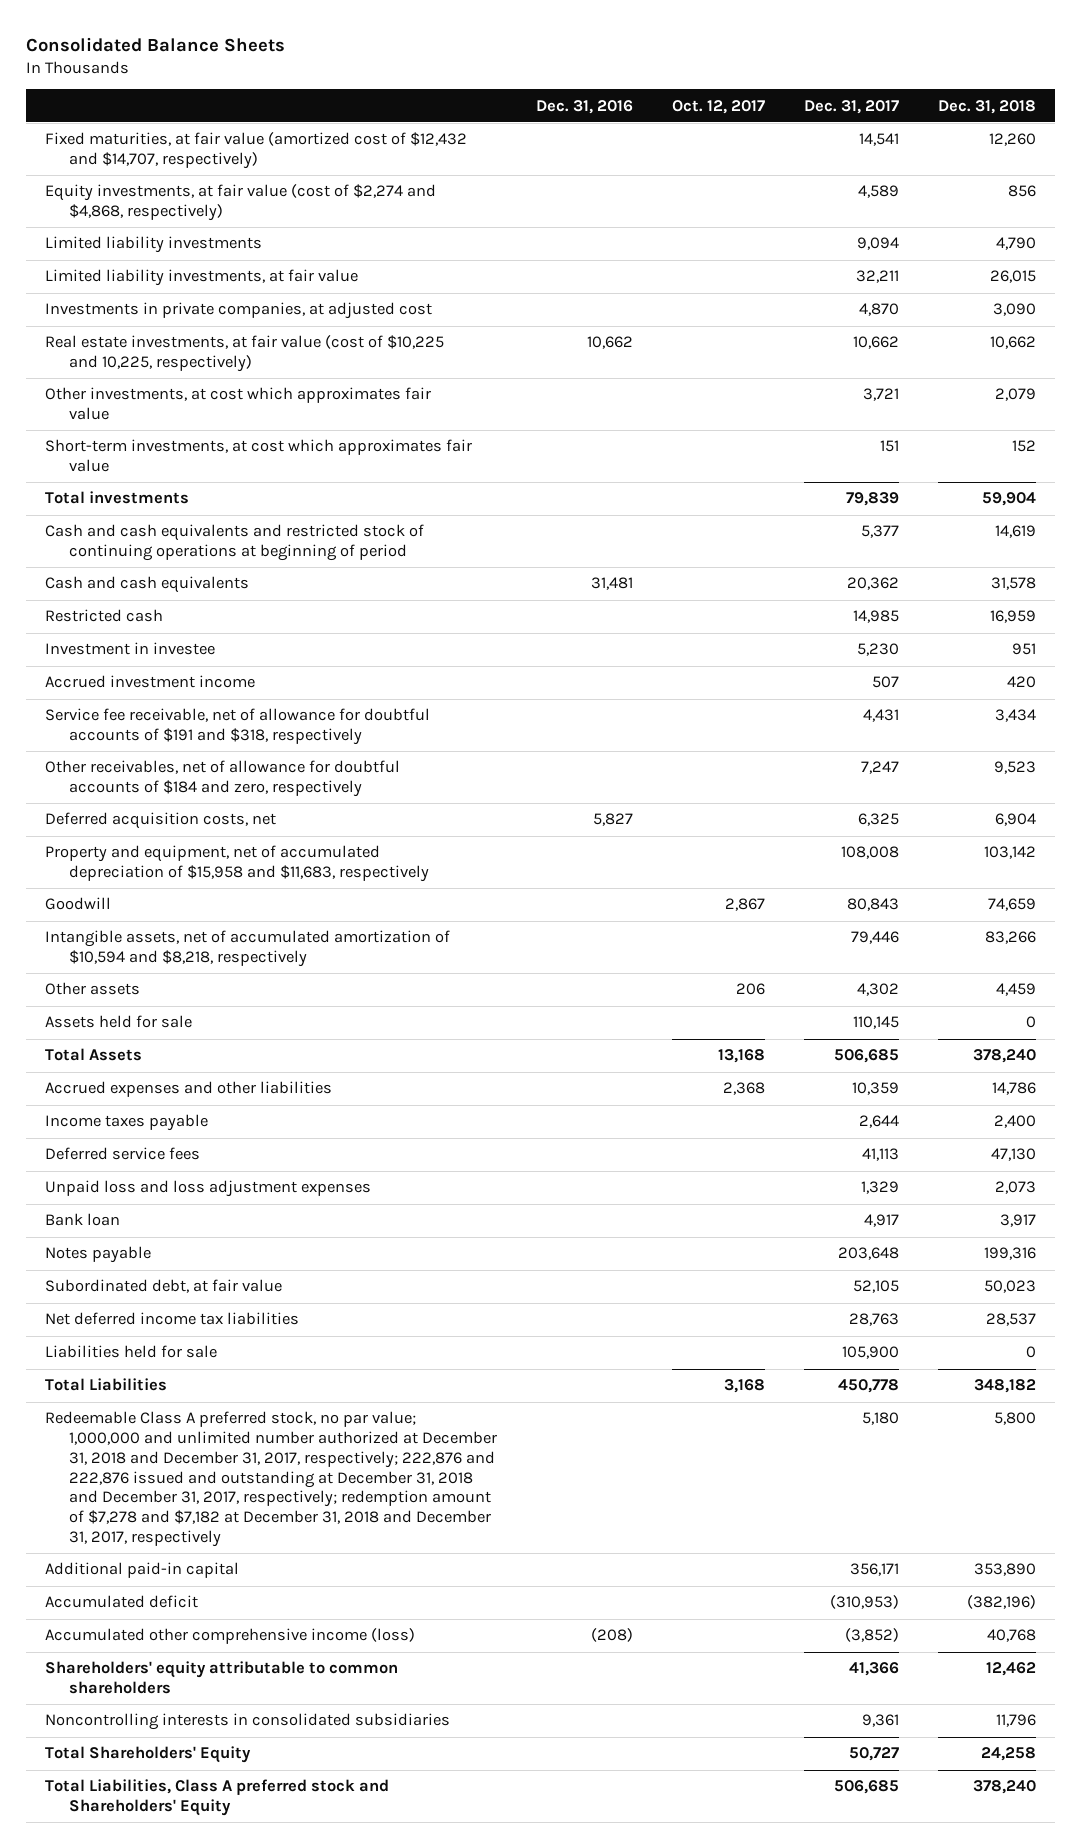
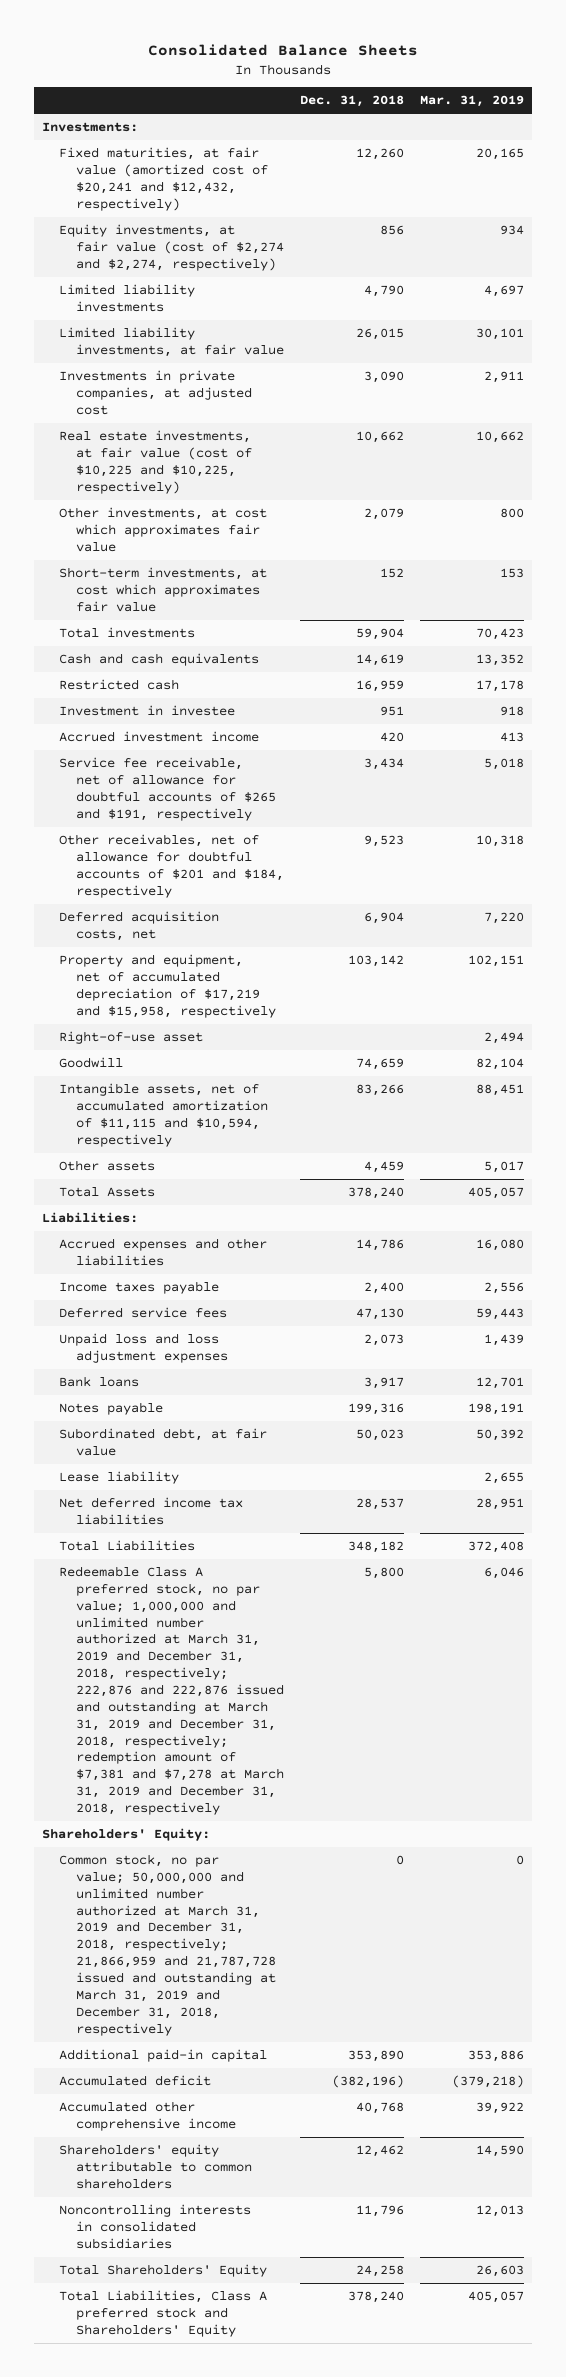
- | Dec. 31, 2016 | Oct. 12, 2017 | Dec. 31, 2017 | Dec. 31, 2018
+ | Dec. 31, 2018 | Mar. 31, 2019
- Fixed maturities, at fair value (amortized cost of $12,432 and $14,707, respectively) | | | 14,541 | 12,260
- Equity investments, at fair value (cost of $2,274 and $4,868, respectively) | | | 4,589 | 856
+ Investments:
+ Fixed maturities, at fair value (amortized cost of $20,241 and $12,432, respectively) | 12,260 | 20,165
+ Equity investments, at fair value (cost of $2,274 and $2,274, respectively) | 856 | 934
- Real estate investments, at fair value (cost of $10,225 and 10,225, respectively) | 10,662 | | 10,662 | 10,662
+ Real estate investments, at fair value (cost of $10,225 and $10,225, respectively) | 10,662 | 10,662
- Cash and cash equivalents and restricted stock of continuing operations at beginning of period | | | 5,377 | 14,619
- Cash and cash equivalents | 31,481 | | 20,362 | 31,578
+ Cash and cash equivalents | 14,619 | 13,352
- Service fee receivable, net of allowance for doubtful accounts of $191 and $318, respectively | | | 4,431 | 3,434
- Other receivables, net of allowance for doubtful accounts of $184 and zero, respectively | | | 7,247 | 9,523
+ Service fee receivable, net of allowance for doubtful accounts of $265 and $191, respectively | 3,434 | 5,018
+ Other receivables, net of allowance for doubtful accounts of $201 and $184, respectively | 9,523 | 10,318
- Property and equipment, net of accumulated depreciation of $15,958 and $11,683, respectively | | | 108,008 | 103,142
+ Property and equipment, net of accumulated depreciation of $17,219 and $15,958, respectively | 103,142 | 102,151
+ Right-of-use asset | | 2,494
- Intangible assets, net of accumulated amortization of $10,594 and $8,218, respectively | | | 79,446 | 83,266
+ Intangible assets, net of accumulated amortization of $11,115 and $10,594, respectively | 83,266 | 88,451
- Assets held for sale | | | 110,145 | 0
+ Liabilities:
- Bank loan | | | 4,917 | 3,917
+ Bank loans | 3,917 | 12,701
+ Lease liability | | 2,655
- Liabilities held for sale | | | 105,900 | 0
- Redeemable Class A preferred stock, no par value; 1,000,000 and unlimited number authorized at December 31, 2018 and December 31, 2017, respectively; 222,876 and 222,876 issued and outstanding at December 31, 2018 and December 31, 2017, respectively; redemption amount of $7,278 and $7,182 at December 31, 2018 and December 31, 2017, respectively | | | 5,180 | 5,800
+ Redeemable Class A preferred stock, no par value; 1,000,000 and unlimited number authorized at March 31, 2019 and December 31, 2018, respectively; 222,876 and 222,876 issued and outstanding at March 31, 2019 and December 31, 2018, respectively; redemption amount of $7,381 and $7,278 at March 31, 2019 and December 31, 2018, respectively | 5,800 | 6,046
+ Shareholders' Equity:
+ Common stock, no par value; 50,000,000 and unlimited number authorized at March 31, 2019 and December 31, 2018, respectively; 21,866,959 and 21,787,728 issued and outstanding at March 31, 2019 and December 31, 2018, respectively | 0 | 0
- Accumulated other comprehensive income (loss) | (208) | | (3,852) | 40,768
+ Accumulated other comprehensive income | 40,768 | 39,922

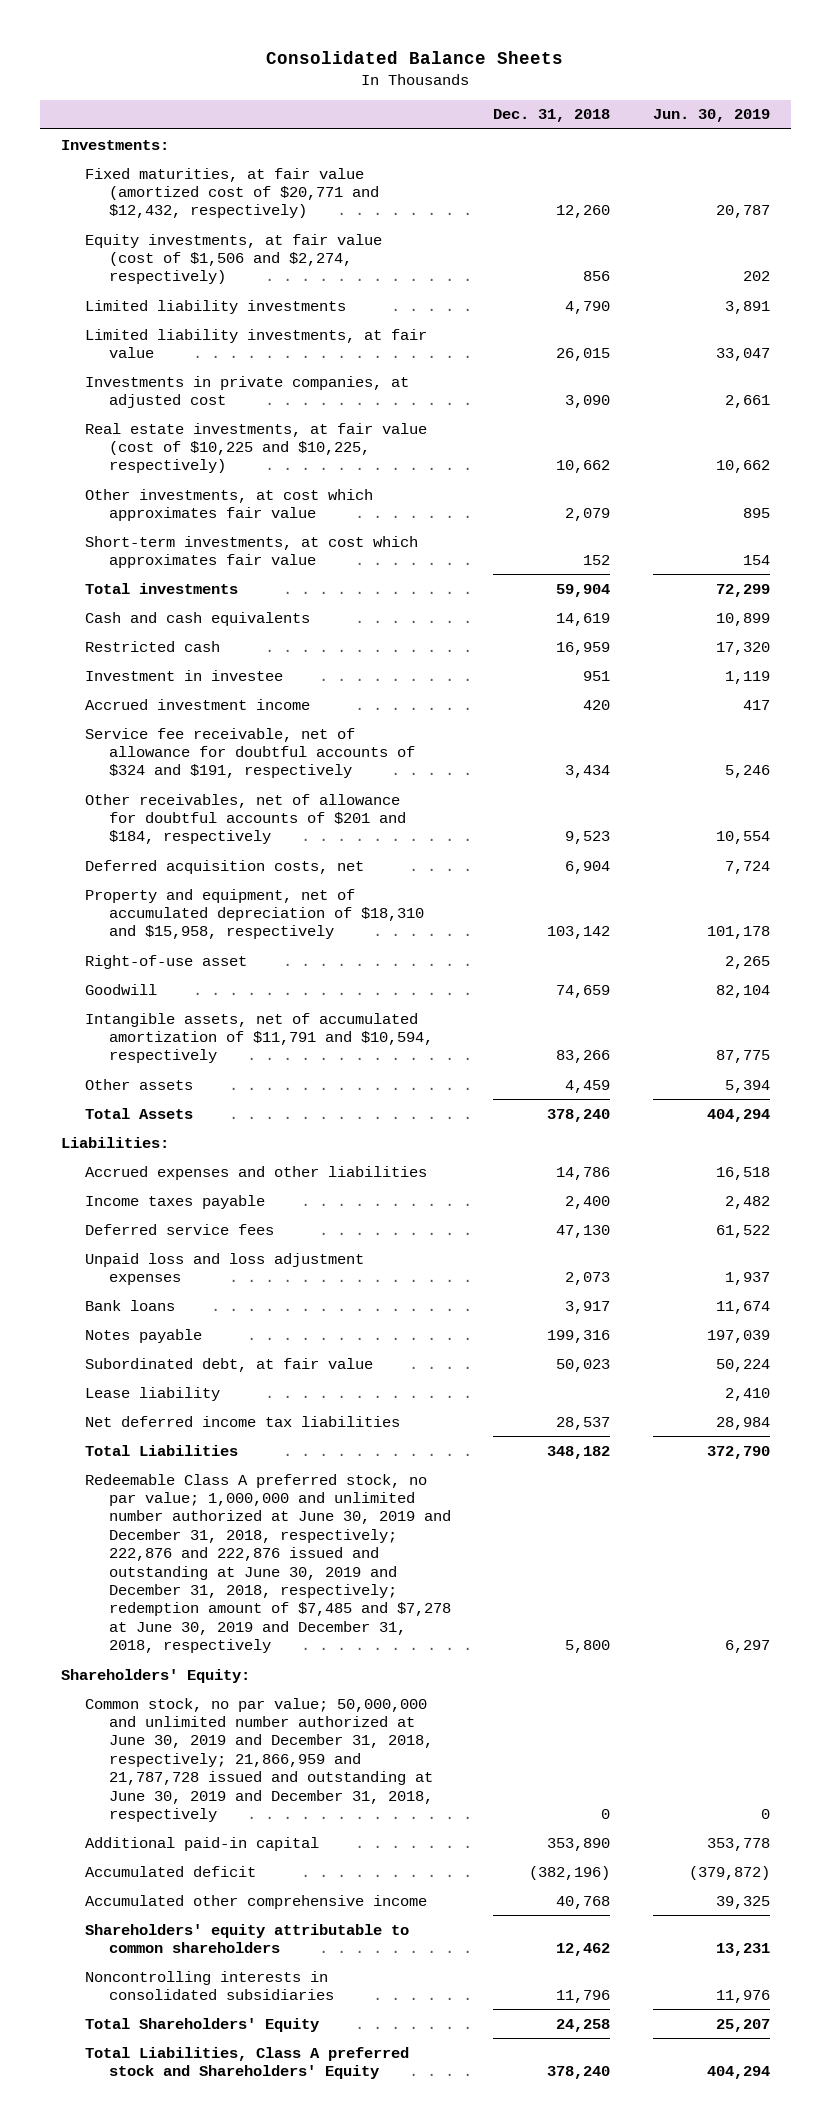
- | Dec. 31, 2018 | Mar. 31, 2019
+ | Dec. 31, 2018 | Jun. 30, 2019
- Fixed maturities, at fair value (amortized cost of $20,241 and $12,432, respectively) | 12,260 | 20,165
- Equity investments, at fair value (cost of $2,274 and $2,274, respectively) | 856 | 934
+ Fixed maturities, at fair value (amortized cost of $20,771 and $12,432, respectively) | 12,260 | 20,787
+ Equity investments, at fair value (cost of $1,506 and $2,274, respectively) | 856 | 202
- Service fee receivable, net of allowance for doubtful accounts of $265 and $191, respectively | 3,434 | 5,018
+ Service fee receivable, net of allowance for doubtful accounts of $324 and $191, respectively | 3,434 | 5,246
- Property and equipment, net of accumulated depreciation of $17,219 and $15,958, respectively | 103,142 | 102,151
+ Property and equipment, net of accumulated depreciation of $18,310 and $15,958, respectively | 103,142 | 101,178
- Intangible assets, net of accumulated amortization of $11,115 and $10,594, respectively | 83,266 | 88,451
+ Intangible assets, net of accumulated amortization of $11,791 and $10,594, respectively | 83,266 | 87,775
- Redeemable Class A preferred stock, no par value; 1,000,000 and unlimited number authorized at March 31, 2019 and December 31, 2018, respectively; 222,876 and 222,876 issued and outstanding at March 31, 2019 and December 31, 2018, respectively; redemption amount of $7,381 and $7,278 at March 31, 2019 and December 31, 2018, respectively | 5,800 | 6,046
+ Redeemable Class A preferred stock, no par value; 1,000,000 and unlimited number authorized at June 30, 2019 and December 31, 2018, respectively; 222,876 and 222,876 issued and outstanding at June 30, 2019 and December 31, 2018, respectively; redemption amount of $7,485 and $7,278 at June 30, 2019 and December 31, 2018, respectively | 5,800 | 6,297
- Common stock, no par value; 50,000,000 and unlimited number authorized at March 31, 2019 and December 31, 2018, respectively; 21,866,959 and 21,787,728 issued and outstanding at March 31, 2019 and December 31, 2018, respectively | 0 | 0
+ Common stock, no par value; 50,000,000 and unlimited number authorized at June 30, 2019 and December 31, 2018, respectively; 21,866,959 and 21,787,728 issued and outstanding at June 30, 2019 and December 31, 2018, respectively | 0 | 0

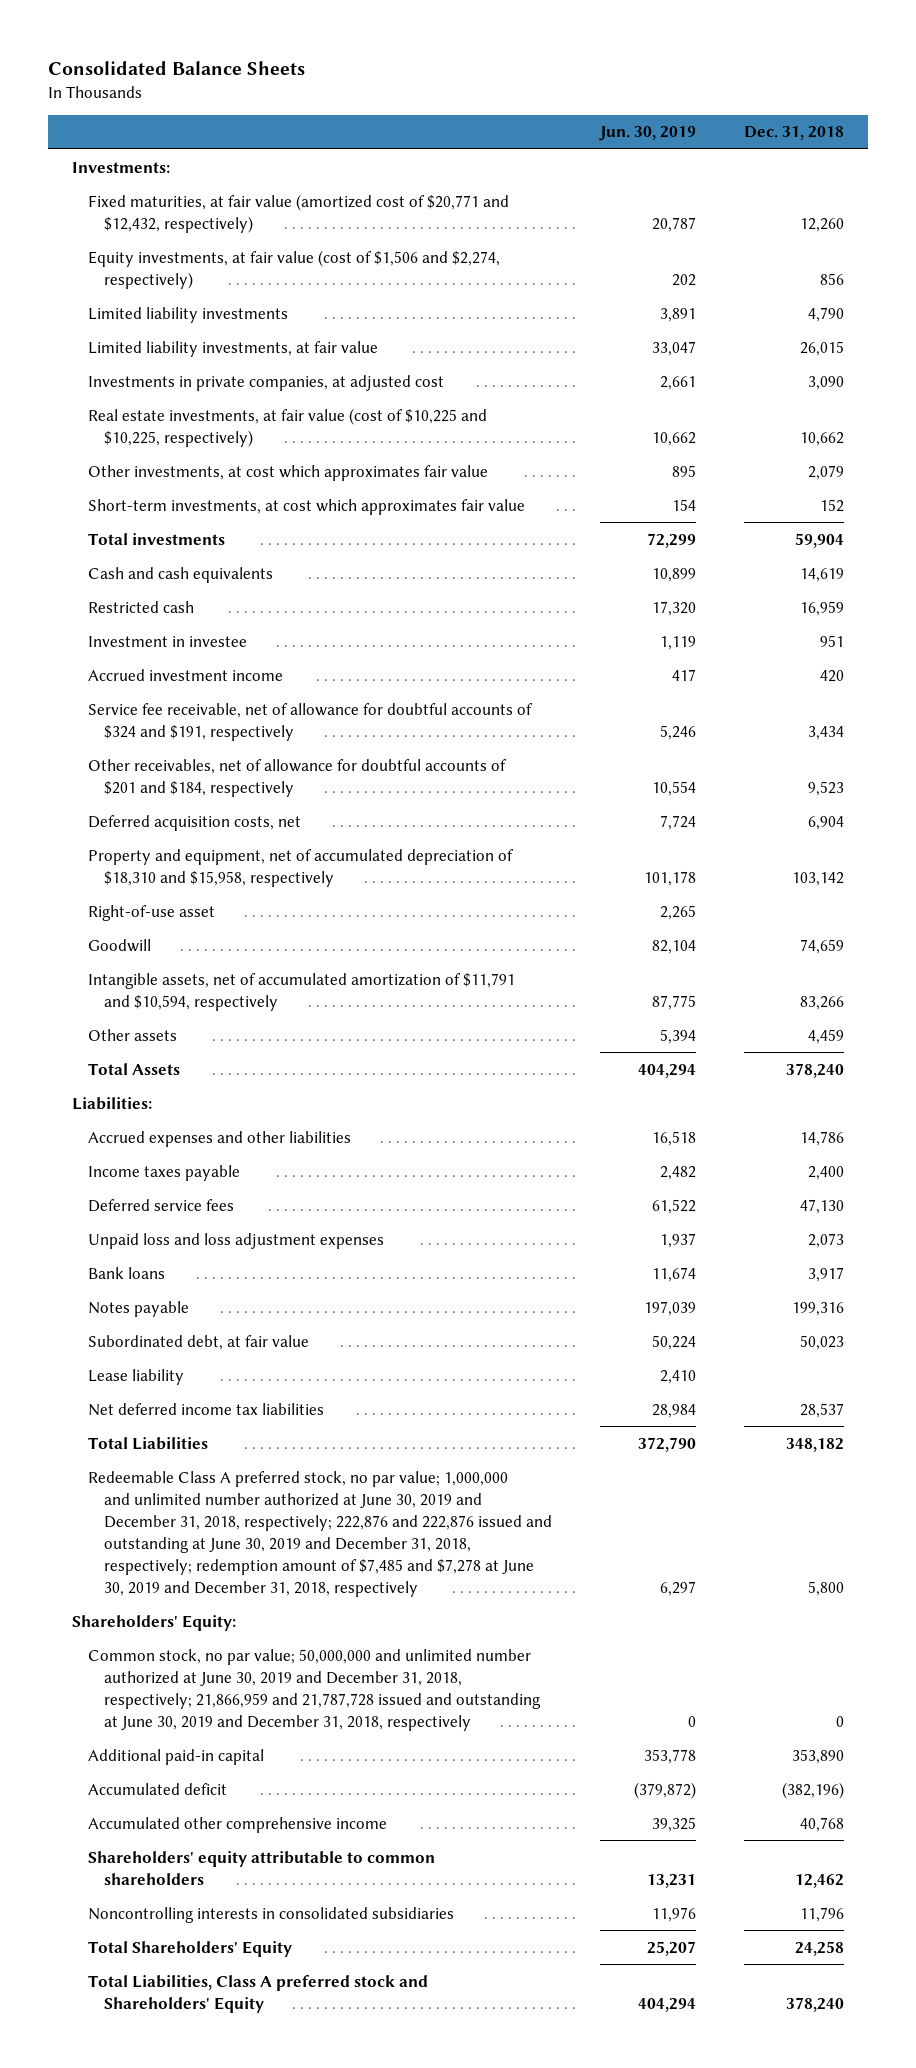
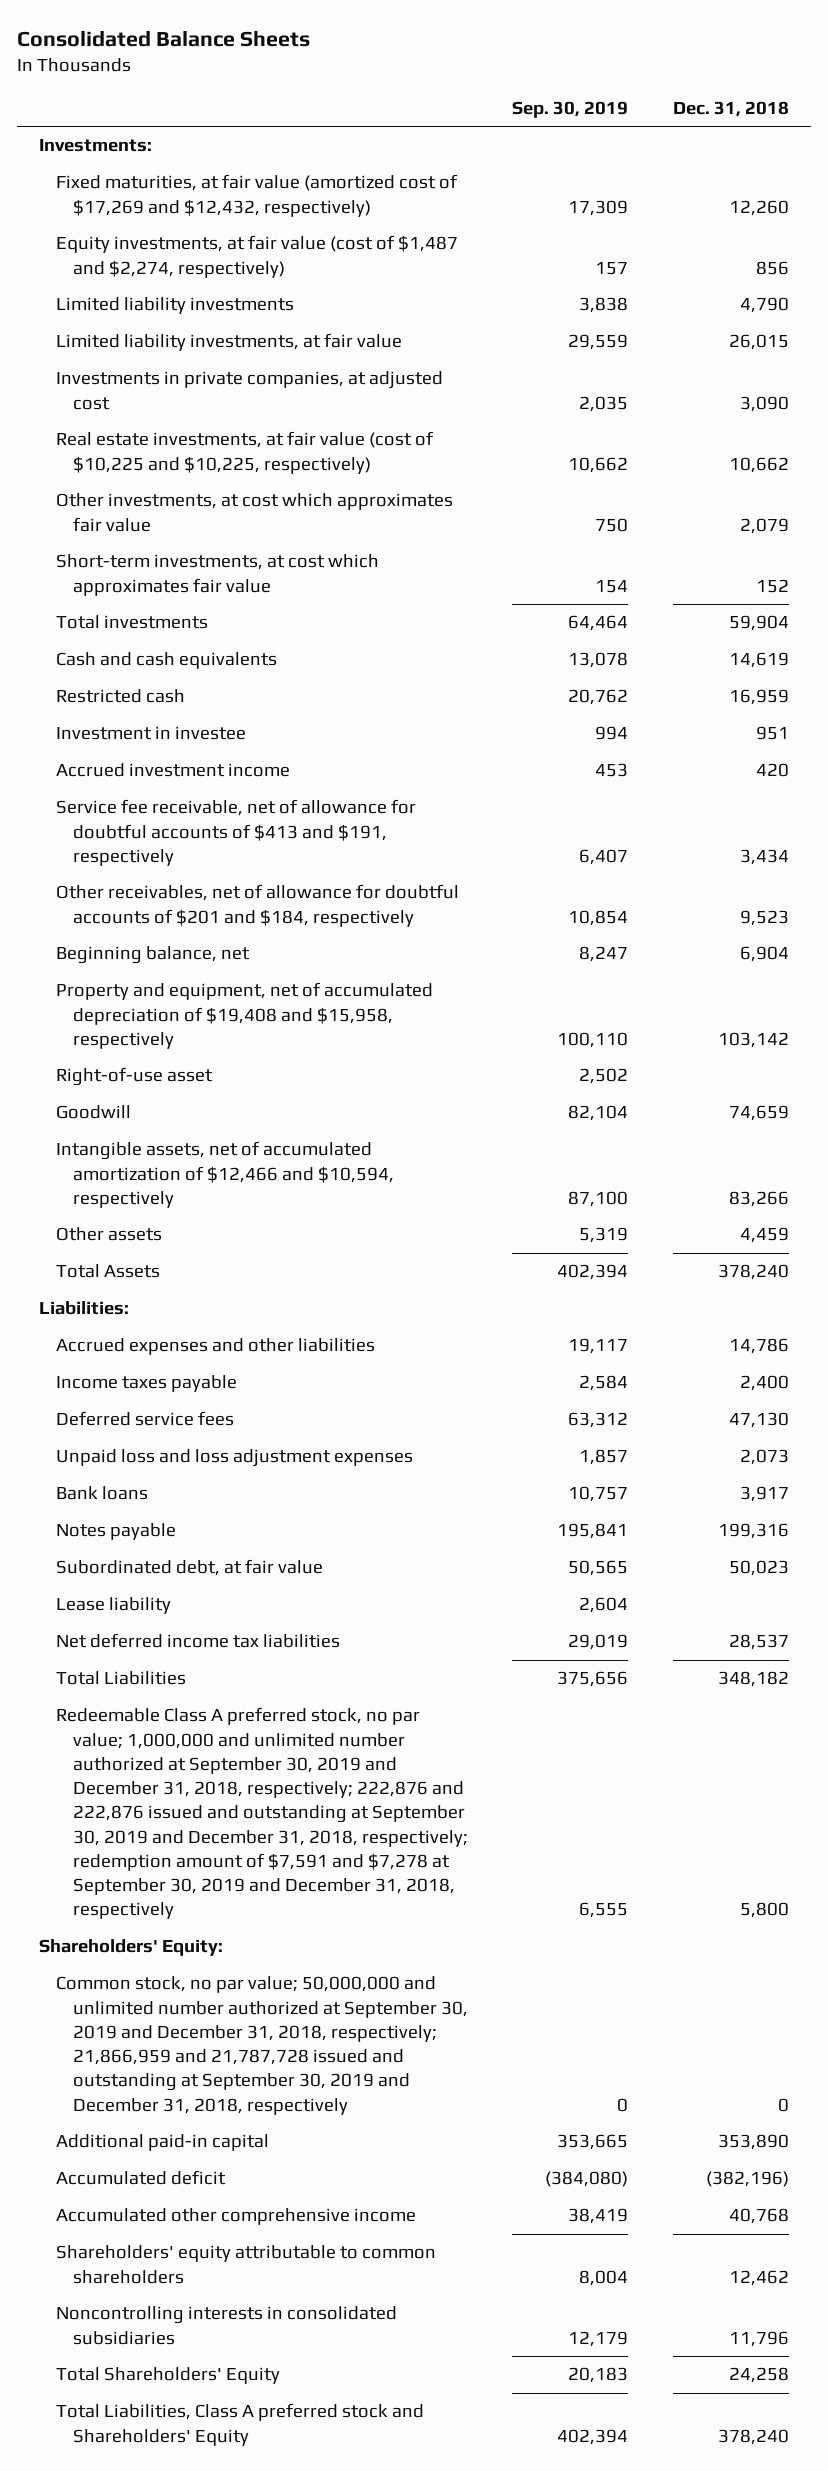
- | Jun. 30, 2019 | Dec. 31, 2018
+ | Sep. 30, 2019 | Dec. 31, 2018
- Fixed maturities, at fair value (amortized cost of $20,771 and $12,432, respectively) | 20,787 | 12,260
- Equity investments, at fair value (cost of $1,506 and $2,274, respectively) | 202 | 856
+ Fixed maturities, at fair value (amortized cost of $17,269 and $12,432, respectively) | 17,309 | 12,260
+ Equity investments, at fair value (cost of $1,487 and $2,274, respectively) | 157 | 856
- Service fee receivable, net of allowance for doubtful accounts of $324 and $191, respectively | 5,246 | 3,434
+ Service fee receivable, net of allowance for doubtful accounts of $413 and $191, respectively | 6,407 | 3,434
- Deferred acquisition costs, net | 7,724 | 6,904
- Property and equipment, net of accumulated depreciation of $18,310 and $15,958, respectively | 101,178 | 103,142
+ Beginning balance, net | 8,247 | 6,904
+ Property and equipment, net of accumulated depreciation of $19,408 and $15,958, respectively | 100,110 | 103,142
- Intangible assets, net of accumulated amortization of $11,791 and $10,594, respectively | 87,775 | 83,266
+ Intangible assets, net of accumulated amortization of $12,466 and $10,594, respectively | 87,100 | 83,266
- Redeemable Class A preferred stock, no par value; 1,000,000 and unlimited number authorized at June 30, 2019 and December 31, 2018, respectively; 222,876 and 222,876 issued and outstanding at June 30, 2019 and December 31, 2018, respectively; redemption amount of $7,485 and $7,278 at June 30, 2019 and December 31, 2018, respectively | 6,297 | 5,800
+ Redeemable Class A preferred stock, no par value; 1,000,000 and unlimited number authorized at September 30, 2019 and December 31, 2018, respectively; 222,876 and 222,876 issued and outstanding at September 30, 2019 and December 31, 2018, respectively; redemption amount of $7,591 and $7,278 at September 30, 2019 and December 31, 2018, respectively | 6,555 | 5,800
- Common stock, no par value; 50,000,000 and unlimited number authorized at June 30, 2019 and December 31, 2018, respectively; 21,866,959 and 21,787,728 issued and outstanding at June 30, 2019 and December 31, 2018, respectively | 0 | 0
+ Common stock, no par value; 50,000,000 and unlimited number authorized at September 30, 2019 and December 31, 2018, respectively; 21,866,959 and 21,787,728 issued and outstanding at September 30, 2019 and December 31, 2018, respectively | 0 | 0

